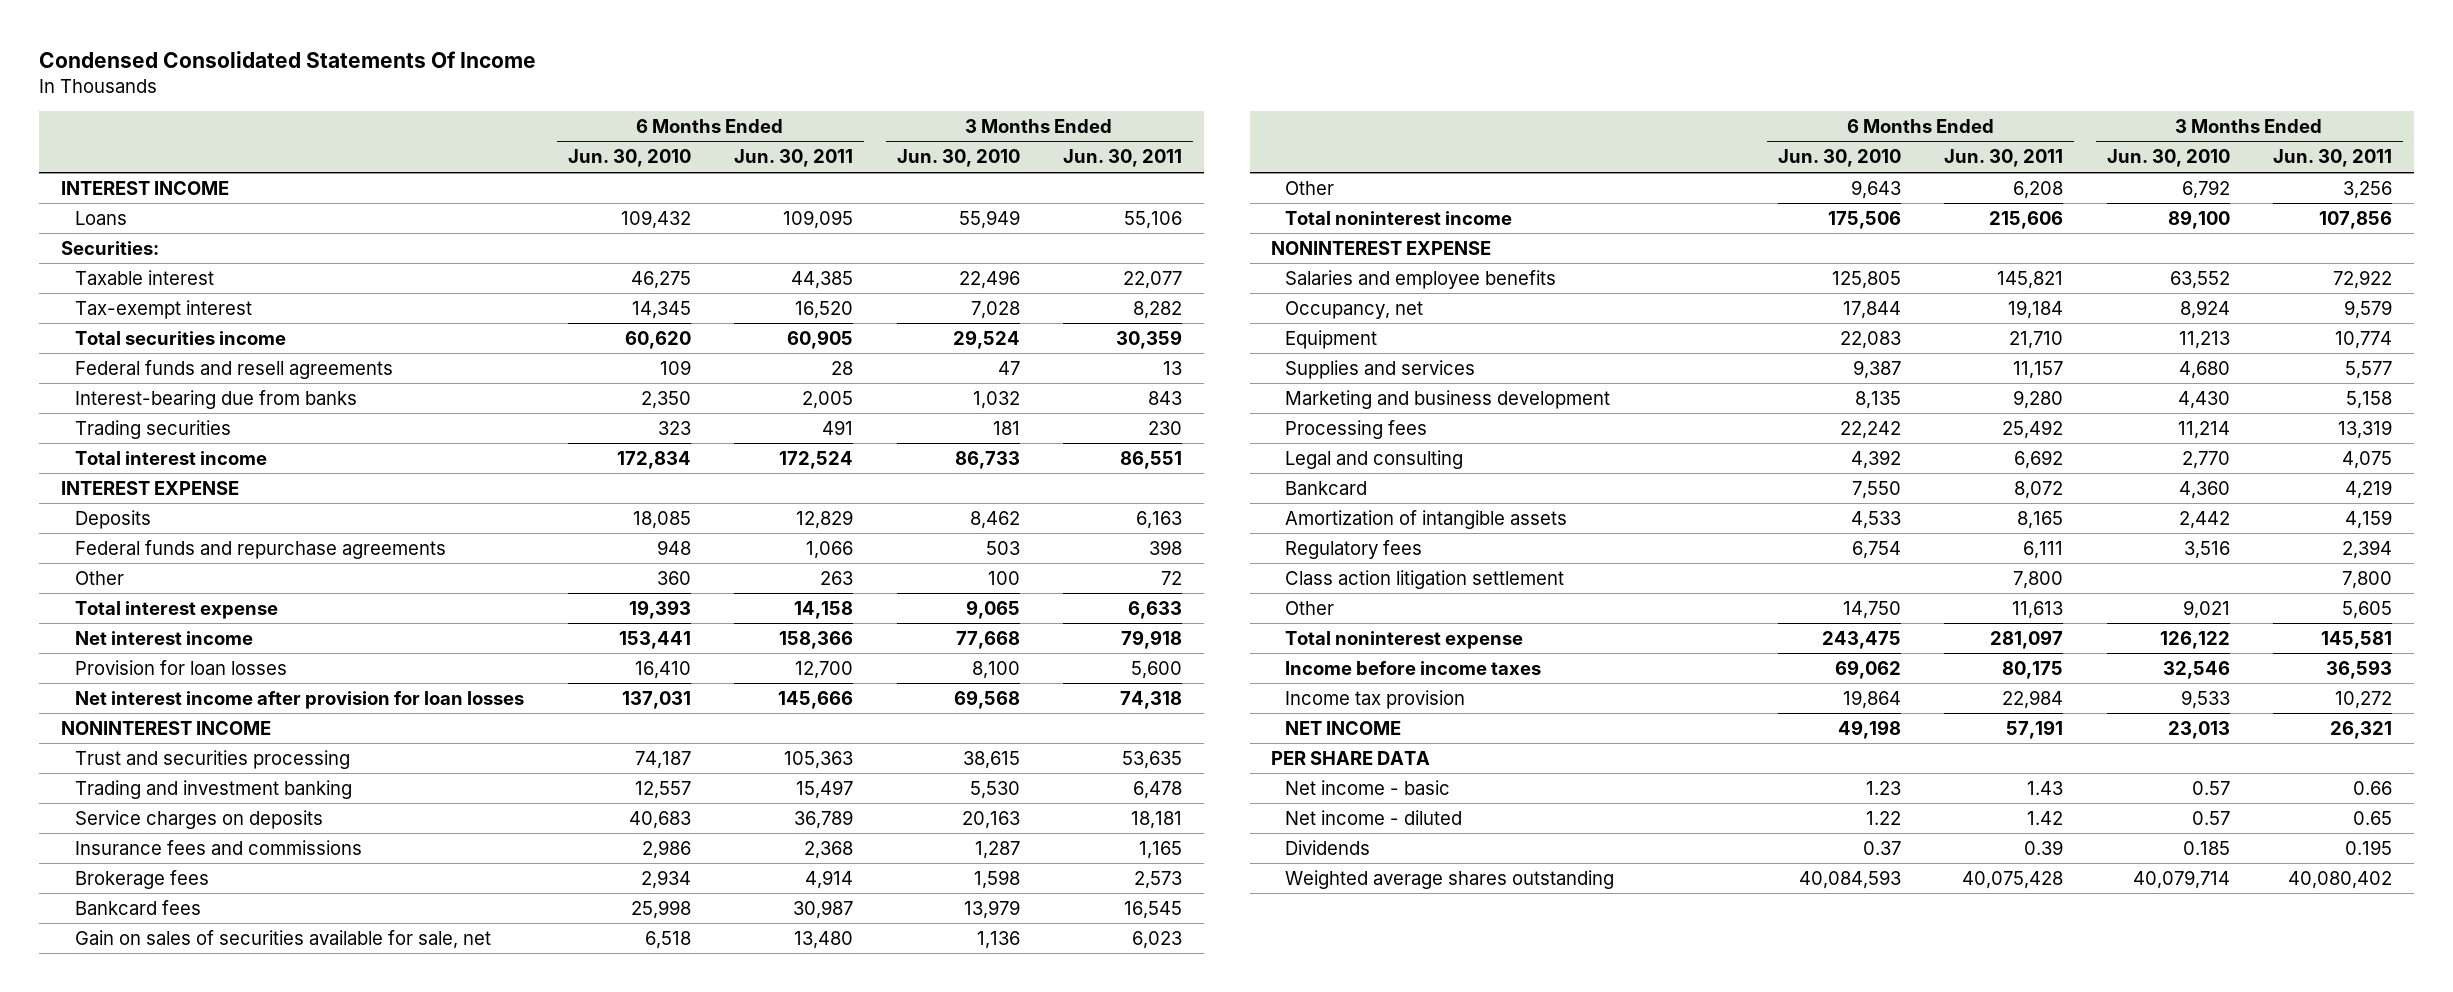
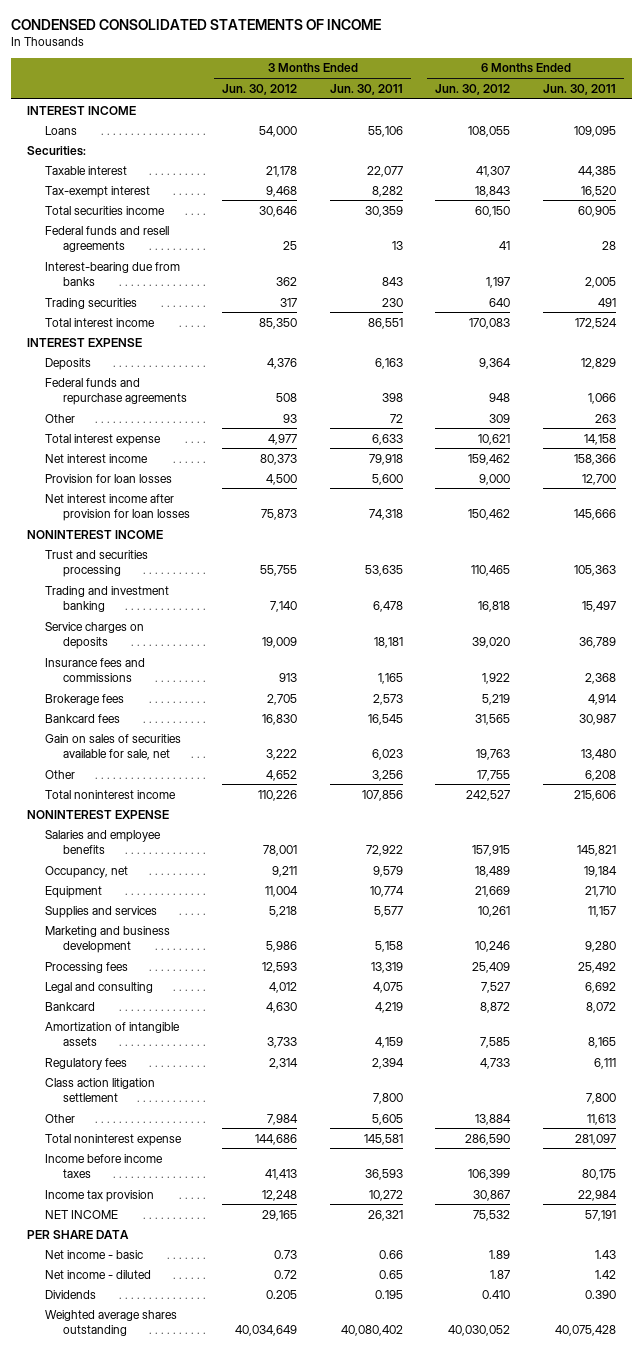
- Condensed Consolidated Statements Of Income
+ CONDENSED CONSOLIDATED STATEMENTS OF INCOME
- | 6 Months Ended Jun. 30, 2010 | 6 Months Ended Jun. 30, 2011 | 3 Months Ended Jun. 30, 2010 | 3 Months Ended Jun. 30, 2011
+ | 3 Months Ended Jun. 30, 2012 | 3 Months Ended Jun. 30, 2011 | 6 Months Ended Jun. 30, 2012 | 6 Months Ended Jun. 30, 2011
- Dividends | 0.37 | 0.39 | 0.185 | 0.195
+ Dividends | 0.205 | 0.195 | 0.410 | 0.390

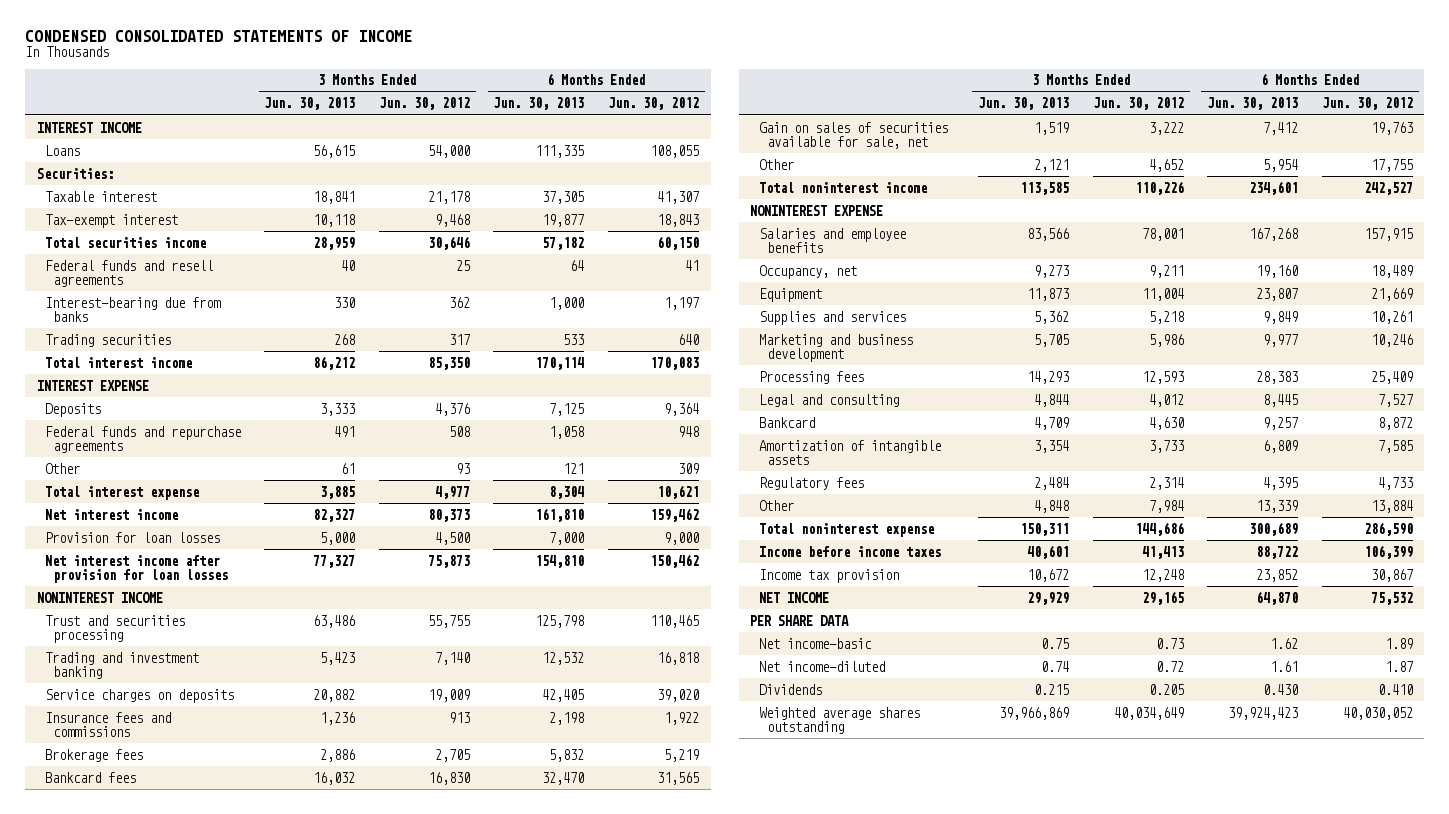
- | 3 Months Ended Jun. 30, 2012 | 3 Months Ended Jun. 30, 2011 | 6 Months Ended Jun. 30, 2012 | 6 Months Ended Jun. 30, 2011
+ | 3 Months Ended Jun. 30, 2013 | 3 Months Ended Jun. 30, 2012 | 6 Months Ended Jun. 30, 2013 | 6 Months Ended Jun. 30, 2012
- Class action litigation settlement | | 7,800 | | 7,800
- Net income - basic | 0.73 | 0.66 | 1.89 | 1.43
- Net income - diluted | 0.72 | 0.65 | 1.87 | 1.42
+ Net income-basic | 0.75 | 0.73 | 1.62 | 1.89
+ Net income-diluted | 0.74 | 0.72 | 1.61 | 1.87

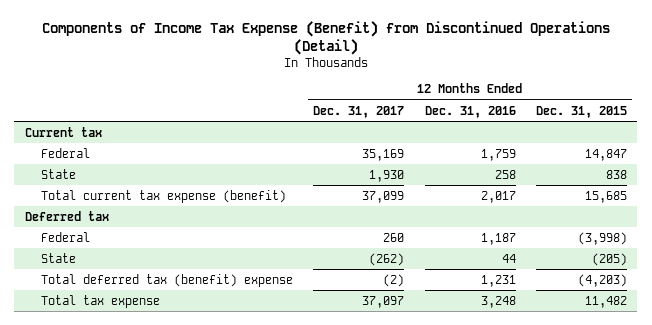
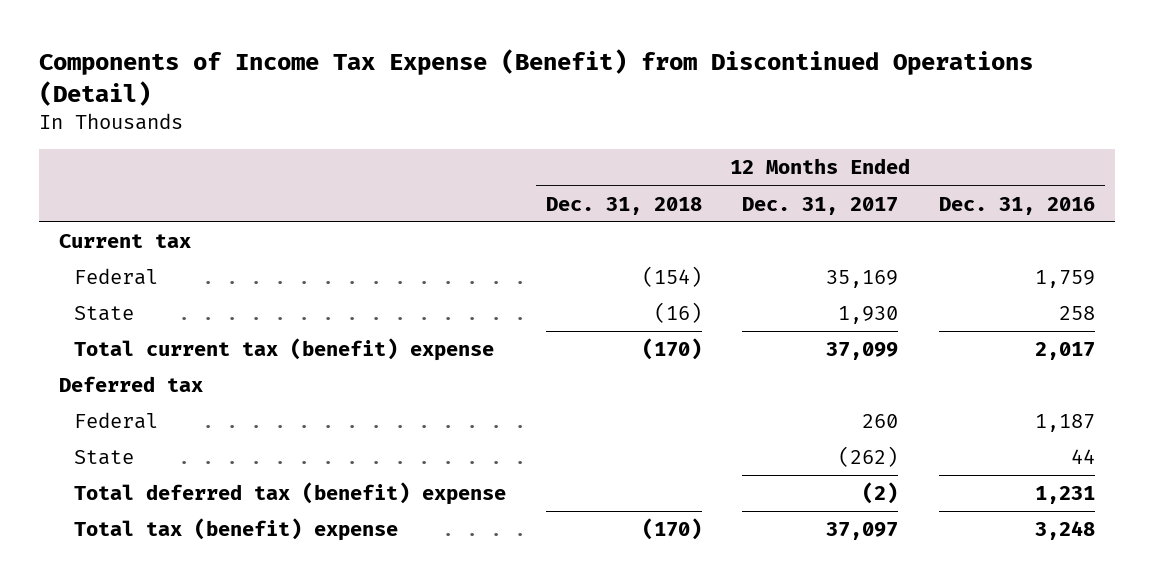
- | 12 Months Ended Dec. 31, 2017 | 12 Months Ended Dec. 31, 2016 | 12 Months Ended Dec. 31, 2015
+ | 12 Months Ended Dec. 31, 2018 | 12 Months Ended Dec. 31, 2017 | 12 Months Ended Dec. 31, 2016
- Total current tax expense (benefit) | 37,099 | 2,017 | 15,685
+ Total current tax (benefit) expense | (170) | 37,099 | 2,017
- Total tax expense | 37,097 | 3,248 | 11,482
+ Total tax (benefit) expense | (170) | 37,097 | 3,248

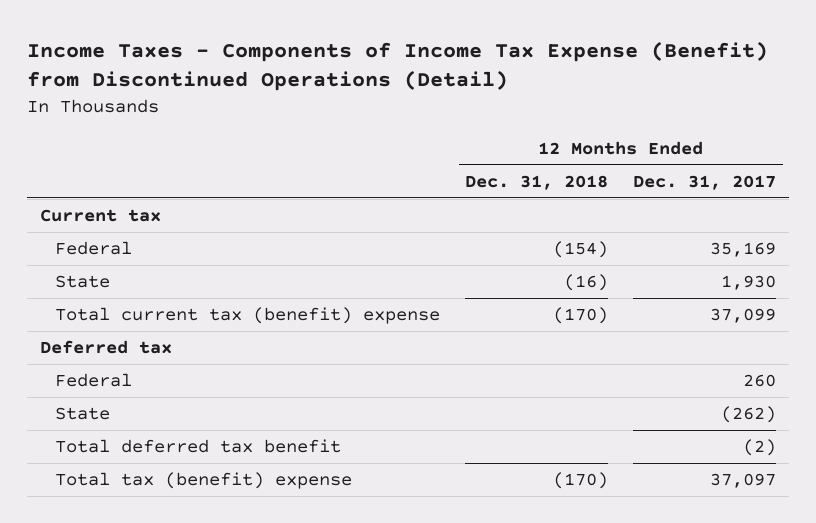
- Components of Income Tax Expense (Benefit) from Discontinued Operations (Detail)
+ Income Taxes - Components of Income Tax Expense (Benefit) from Discontinued Operations (Detail)
- | 12 Months Ended Dec. 31, 2018 | 12 Months Ended Dec. 31, 2017 | 12 Months Ended Dec. 31, 2016
+ | 12 Months Ended Dec. 31, 2018 | 12 Months Ended Dec. 31, 2017
- Total deferred tax (benefit) expense | | (2) | 1,231
+ Total deferred tax benefit | | (2)

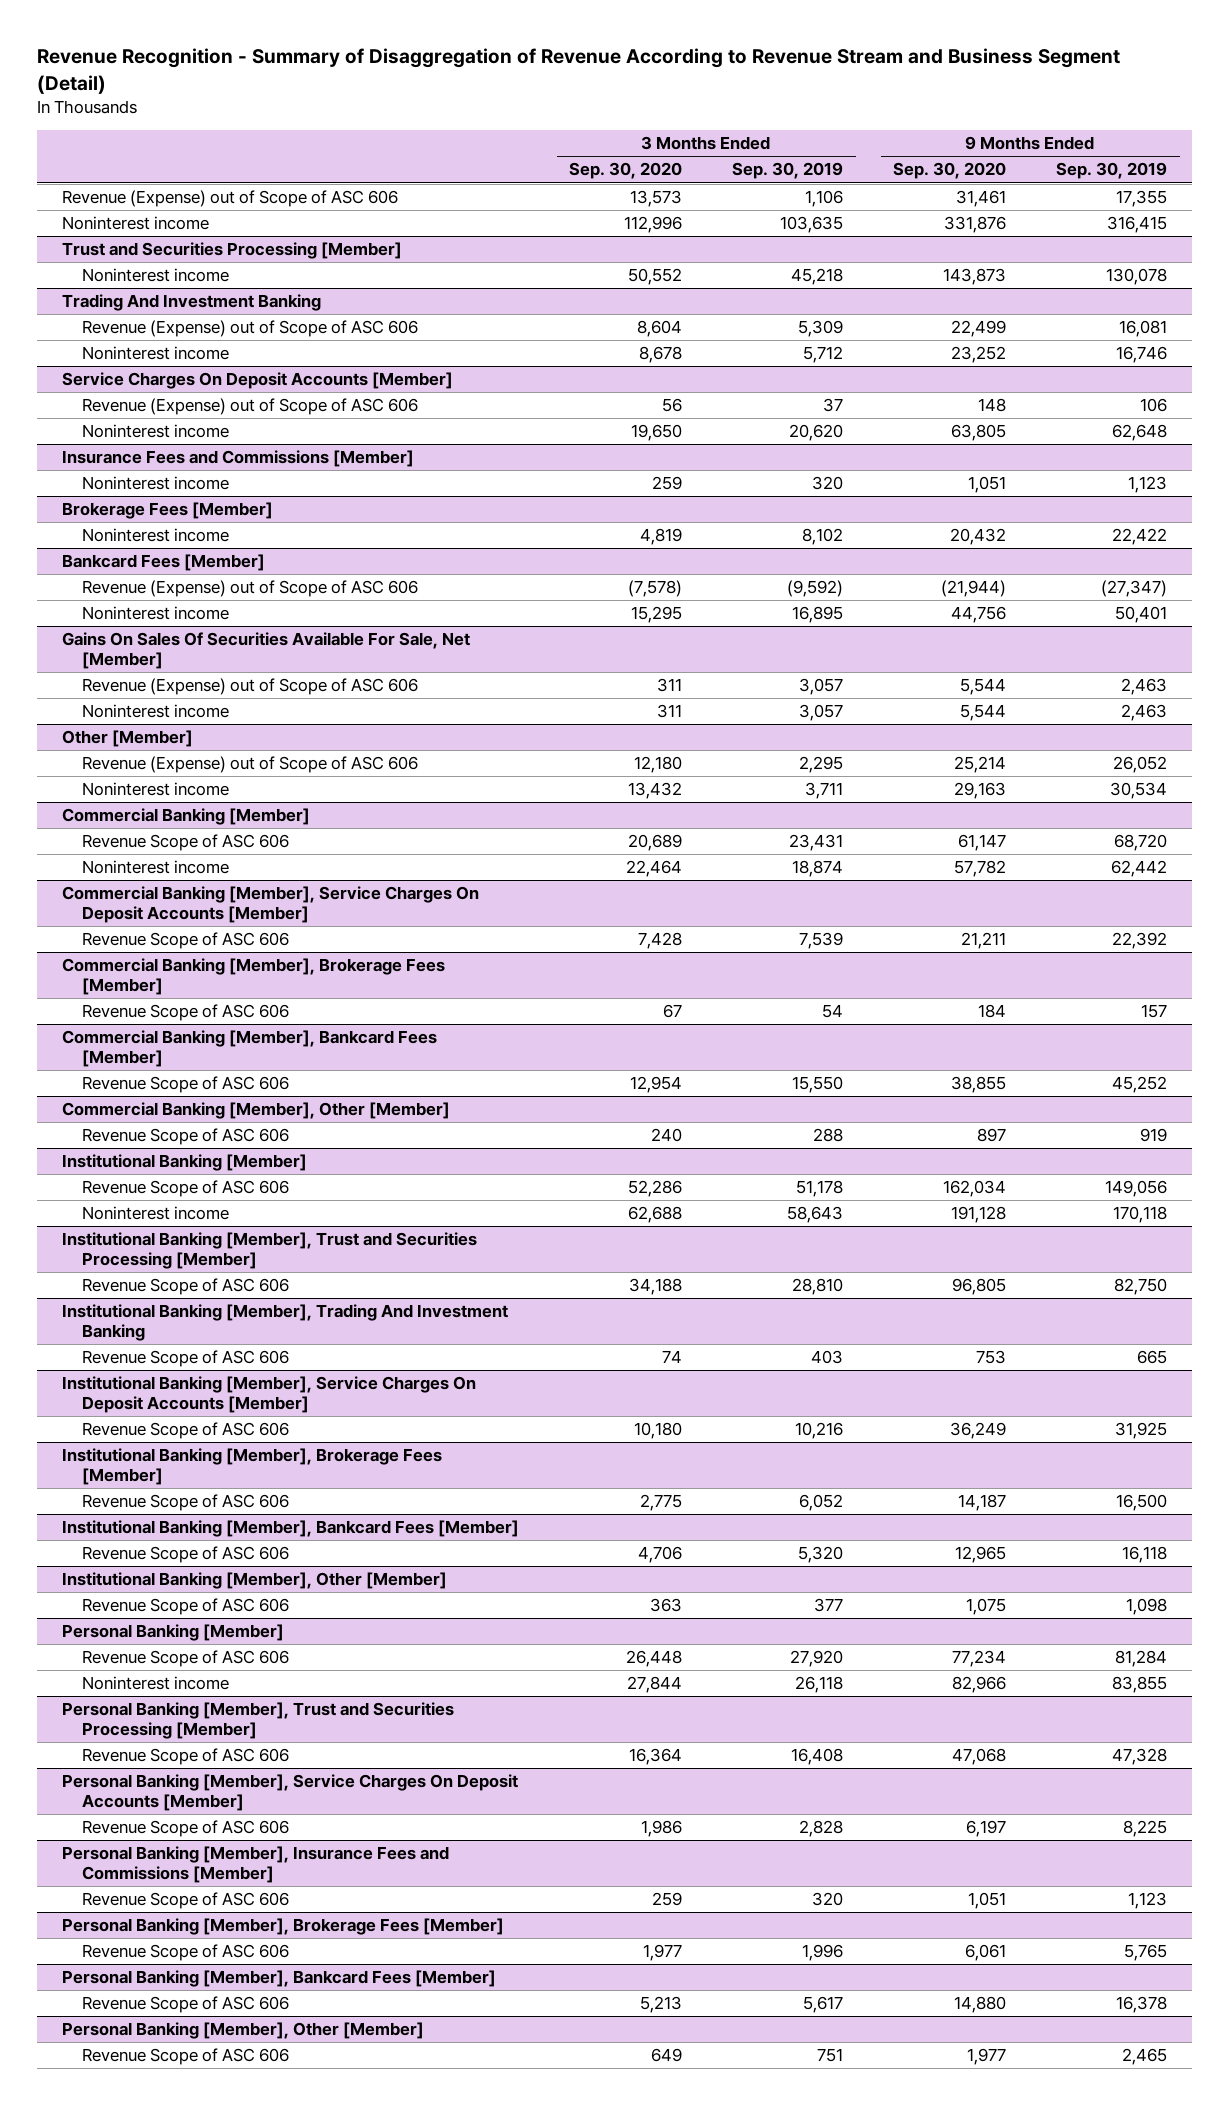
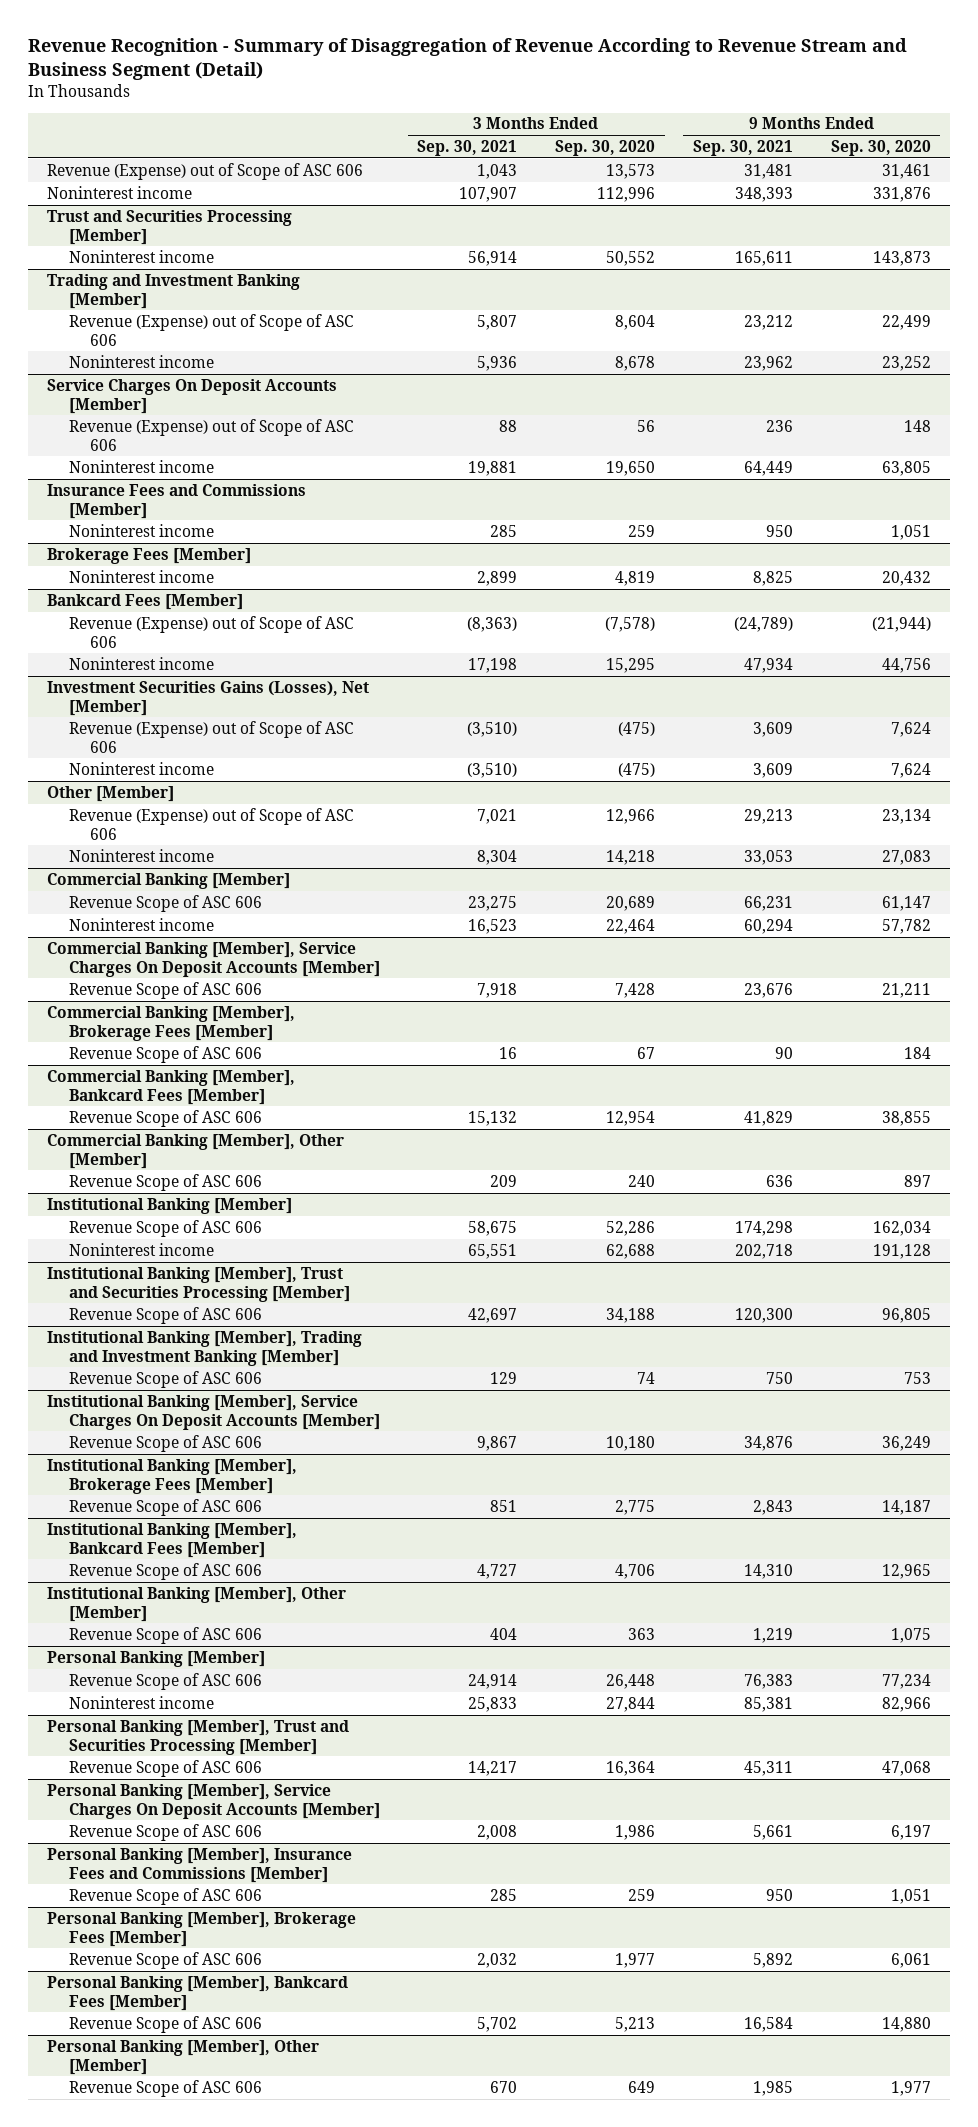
- | 3 Months Ended Sep. 30, 2020 | 3 Months Ended Sep. 30, 2019 | 9 Months Ended Sep. 30, 2020 | 9 Months Ended Sep. 30, 2019
+ | 3 Months Ended Sep. 30, 2021 | 3 Months Ended Sep. 30, 2020 | 9 Months Ended Sep. 30, 2021 | 9 Months Ended Sep. 30, 2020
- Trading And Investment Banking
+ Trading and Investment Banking [Member]
- Gains On Sales Of Securities Available For Sale, Net [Member]
- Revenue (Expense) out of Scope of ASC 606 | 311 | 3,057 | 5,544 | 2,463
- Noninterest income | 311 | 3,057 | 5,544 | 2,463
+ Investment Securities Gains (Losses), Net [Member]
+ Revenue (Expense) out of Scope of ASC 606 | (3,510) | (475) | 3,609 | 7,624
+ Noninterest income | (3,510) | (475) | 3,609 | 7,624
@ Other [Member]
- Revenue (Expense) out of Scope of ASC 606 | 12,180 | 2,295 | 25,214 | 26,052
- Noninterest income | 13,432 | 3,711 | 29,163 | 30,534
+ Revenue (Expense) out of Scope of ASC 606 | 7,021 | 12,966 | 29,213 | 23,134
+ Noninterest income | 8,304 | 14,218 | 33,053 | 27,083
- Institutional Banking [Member], Trading And Investment Banking
+ Institutional Banking [Member], Trading and Investment Banking [Member]

